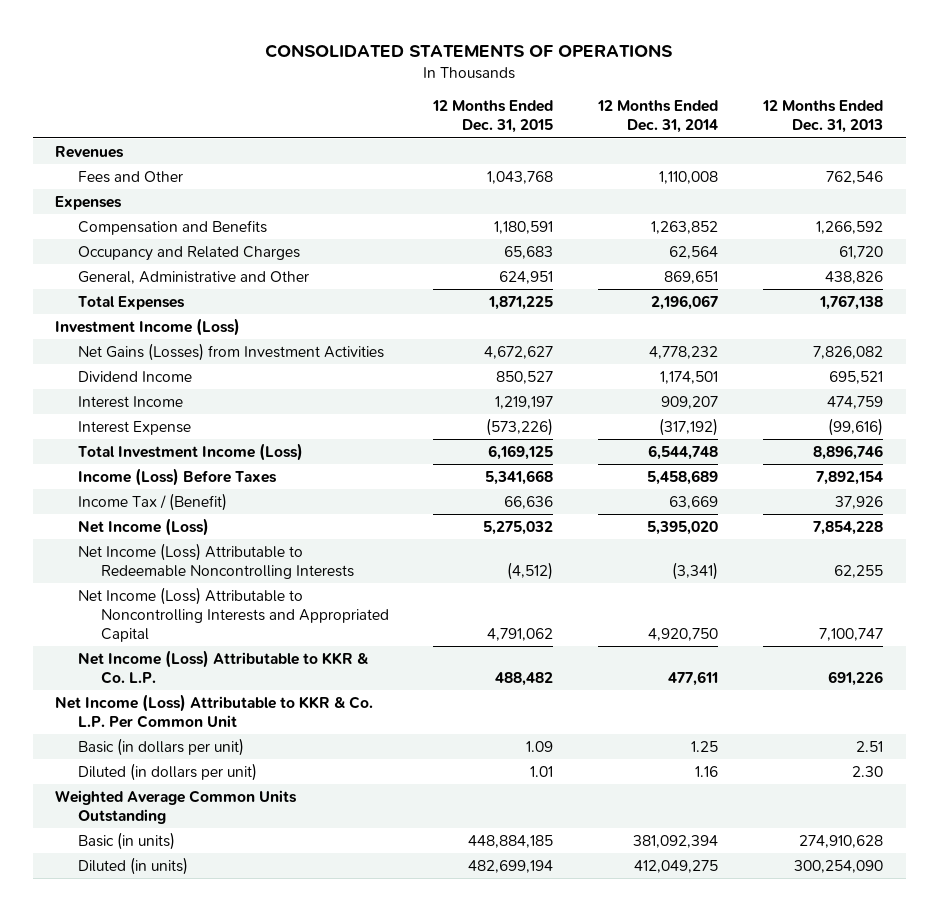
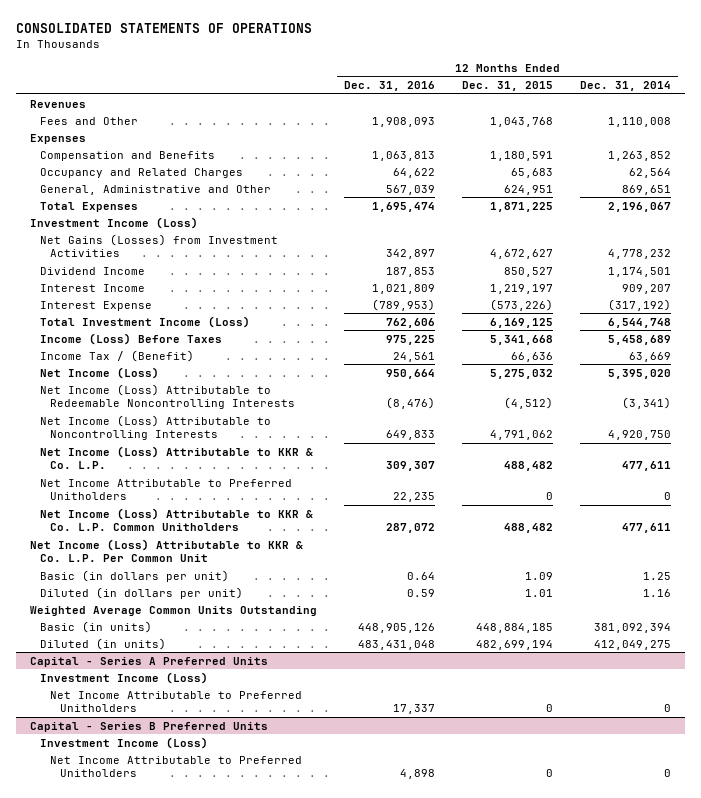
- | 12 Months Ended Dec. 31, 2015 | 12 Months Ended Dec. 31, 2014 | 12 Months Ended Dec. 31, 2013
+ | 12 Months Ended Dec. 31, 2016 | 12 Months Ended Dec. 31, 2015 | 12 Months Ended Dec. 31, 2014
- Net Income (Loss) Attributable to Noncontrolling Interests and Appropriated Capital | 4,791,062 | 4,920,750 | 7,100,747
+ Net Income (Loss) Attributable to Noncontrolling Interests | 649,833 | 4,791,062 | 4,920,750
+ Net Income Attributable to Preferred Unitholders | 22,235 | 0 | 0
+ Net Income (Loss) Attributable to KKR & Co. L.P. Common Unitholders | 287,072 | 488,482 | 477,611
+ Capital - Series A Preferred Units
+ Investment Income (Loss)
+ Net Income Attributable to Preferred Unitholders | 17,337 | 0 | 0
+ Capital - Series B Preferred Units
+ Investment Income (Loss)
+ Net Income Attributable to Preferred Unitholders | 4,898 | 0 | 0

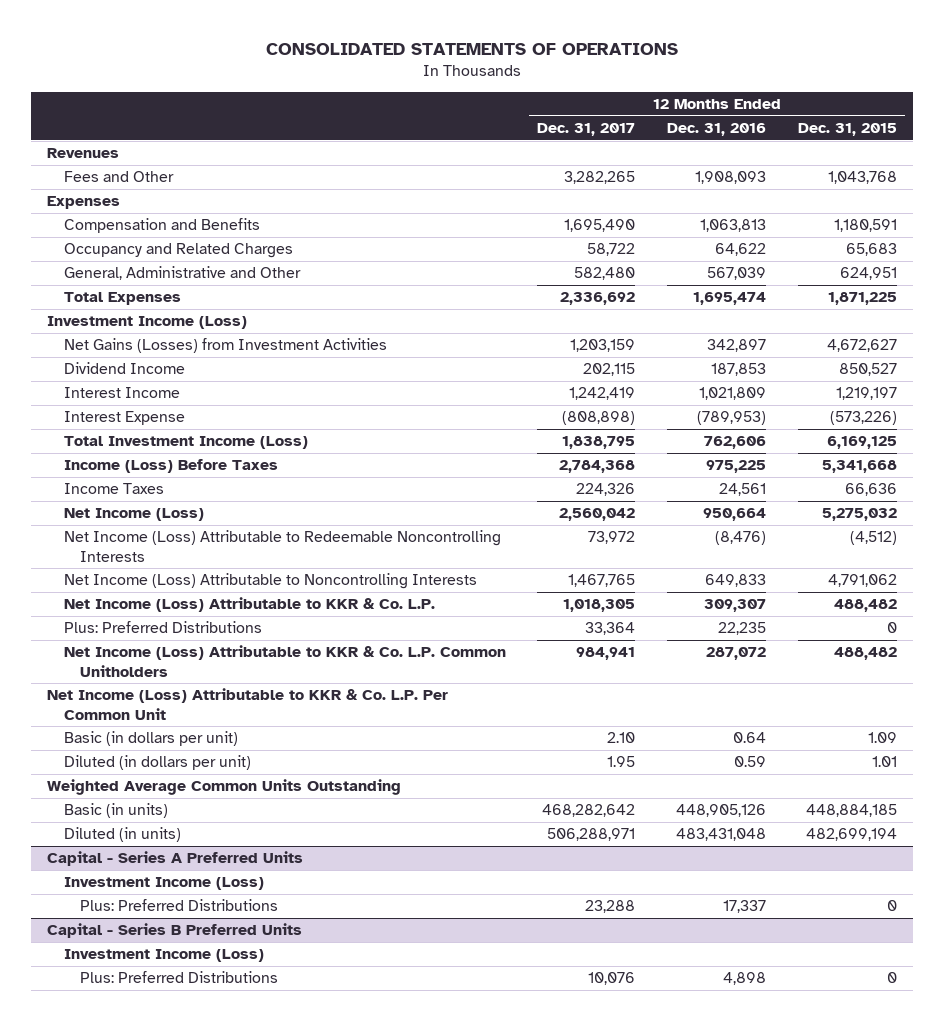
- | 12 Months Ended Dec. 31, 2016 | 12 Months Ended Dec. 31, 2015 | 12 Months Ended Dec. 31, 2014
+ | 12 Months Ended Dec. 31, 2017 | 12 Months Ended Dec. 31, 2016 | 12 Months Ended Dec. 31, 2015
- Income Tax / (Benefit) | 24,561 | 66,636 | 63,669
+ Income Taxes | 224,326 | 24,561 | 66,636
- Net Income Attributable to Preferred Unitholders | 22,235 | 0 | 0
+ Plus: Preferred Distributions | 33,364 | 22,235 | 0
@ Capital - Series A Preferred Units
- Net Income Attributable to Preferred Unitholders | 17,337 | 0 | 0
+ Plus: Preferred Distributions | 23,288 | 17,337 | 0
@ Capital - Series B Preferred Units
- Net Income Attributable to Preferred Unitholders | 4,898 | 0 | 0
+ Plus: Preferred Distributions | 10,076 | 4,898 | 0

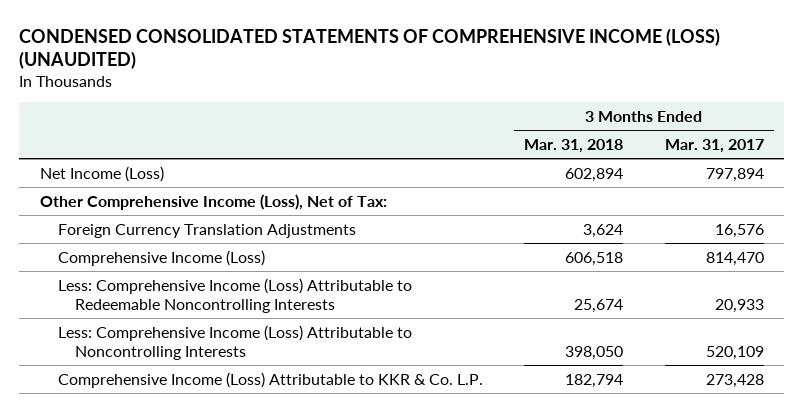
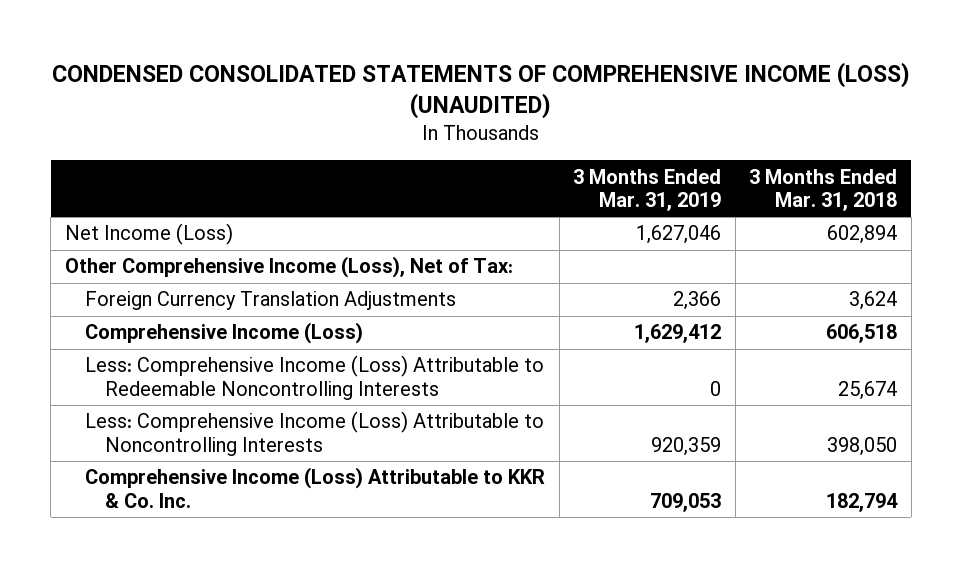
- | 3 Months Ended Mar. 31, 2018 | 3 Months Ended Mar. 31, 2017
+ | 3 Months Ended Mar. 31, 2019 | 3 Months Ended Mar. 31, 2018
- Comprehensive Income (Loss) Attributable to KKR & Co. L.P. | 182,794 | 273,428
+ Comprehensive Income (Loss) Attributable to KKR & Co. Inc. | 709,053 | 182,794

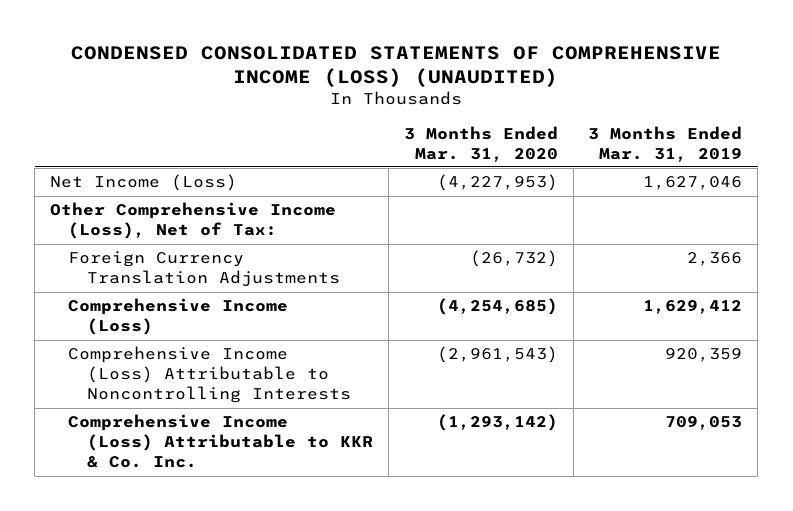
- | 3 Months Ended Mar. 31, 2019 | 3 Months Ended Mar. 31, 2018
+ | 3 Months Ended Mar. 31, 2020 | 3 Months Ended Mar. 31, 2019
- Less: Comprehensive Income (Loss) Attributable to Redeemable Noncontrolling Interests | 0 | 25,674
- Less: Comprehensive Income (Loss) Attributable to Noncontrolling Interests | 920,359 | 398,050
+ Comprehensive Income (Loss) Attributable to Noncontrolling Interests | (2,961,543) | 920,359

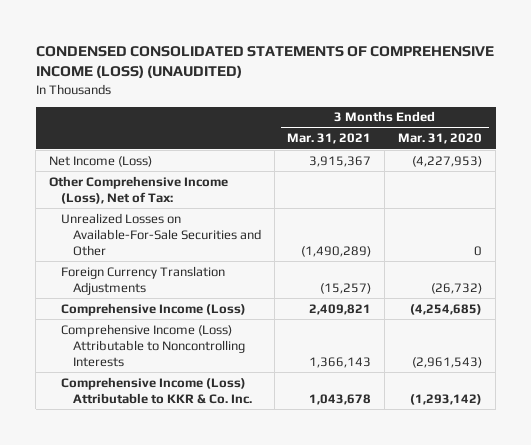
- | 3 Months Ended Mar. 31, 2020 | 3 Months Ended Mar. 31, 2019
+ | 3 Months Ended Mar. 31, 2021 | 3 Months Ended Mar. 31, 2020
+ Unrealized Losses on Available-For-Sale Securities and Other | (1,490,289) | 0

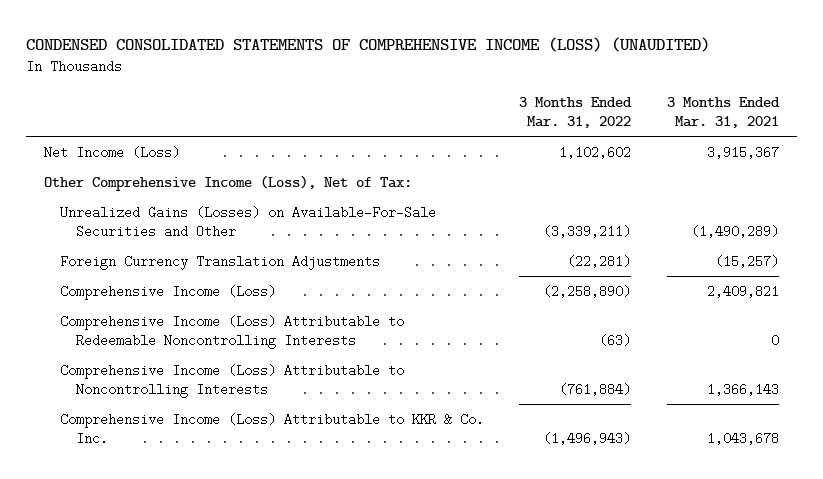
- | 3 Months Ended Mar. 31, 2021 | 3 Months Ended Mar. 31, 2020
+ | 3 Months Ended Mar. 31, 2022 | 3 Months Ended Mar. 31, 2021
- Unrealized Losses on Available-For-Sale Securities and Other | (1,490,289) | 0
+ Unrealized Gains (Losses) on Available-For-Sale Securities and Other | (3,339,211) | (1,490,289)
+ Comprehensive Income (Loss) Attributable to Redeemable Noncontrolling Interests | (63) | 0

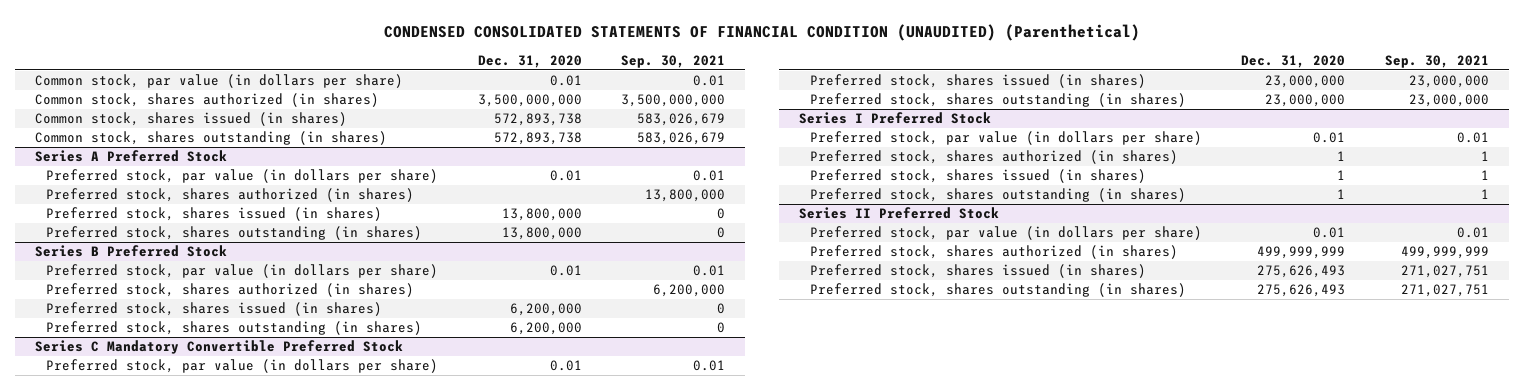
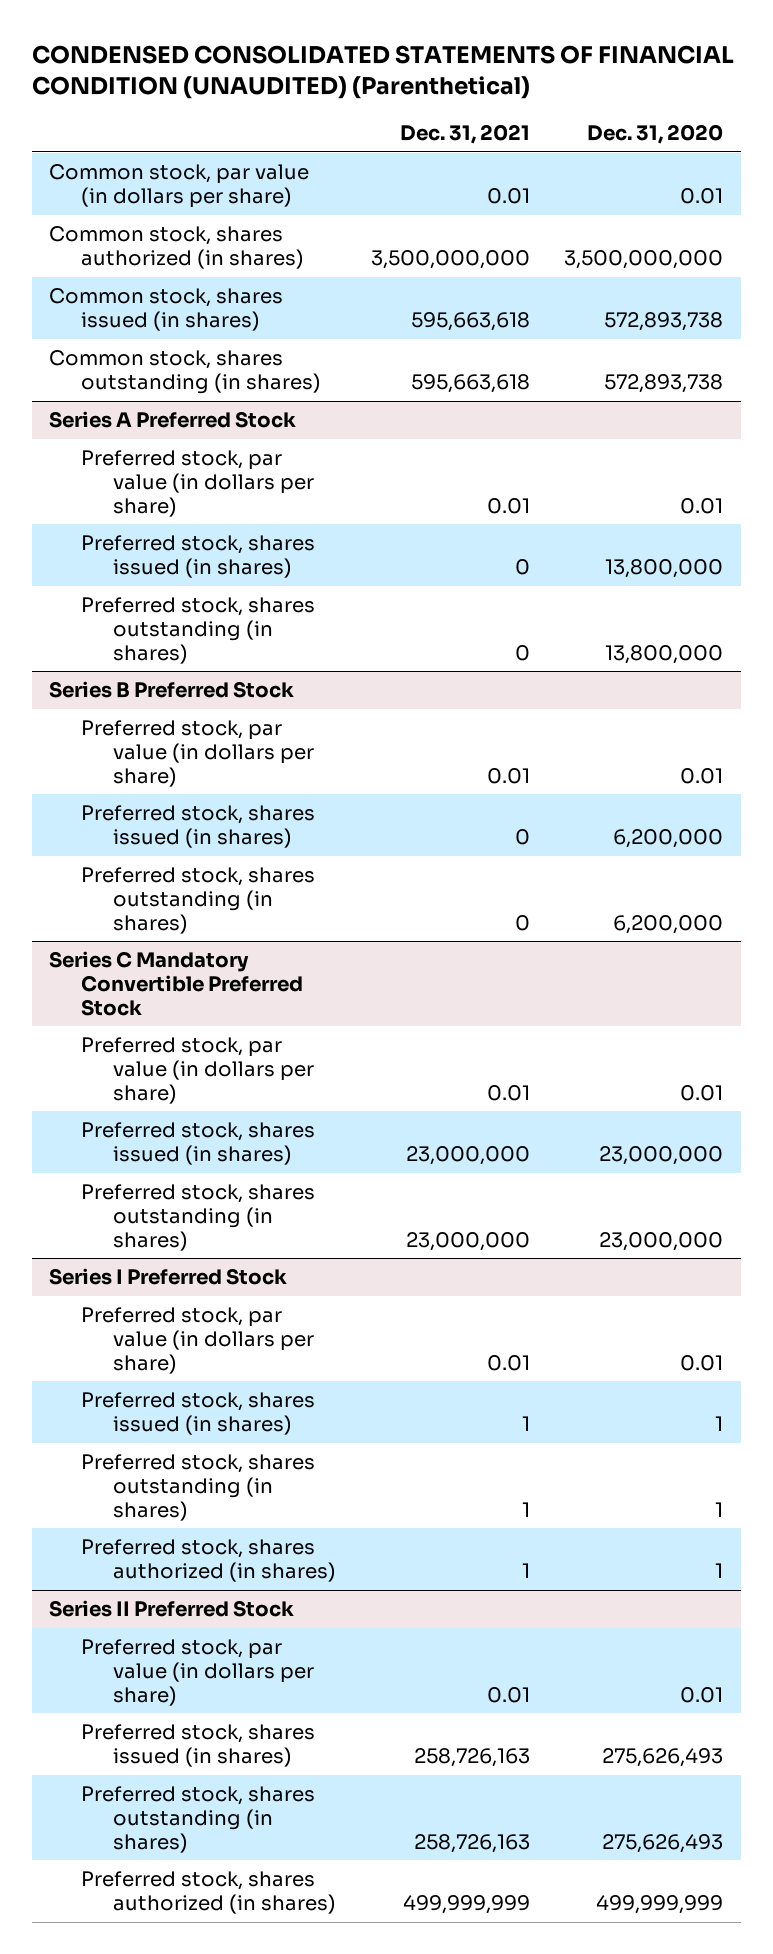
- | Dec. 31, 2020 | Sep. 30, 2021
+ | Dec. 31, 2021 | Dec. 31, 2020
@ Series A Preferred Stock
- Preferred stock, shares authorized (in shares) | | 13,800,000
@ Series B Preferred Stock
- Preferred stock, shares authorized (in shares) | | 6,200,000
@ Series I Preferred Stock
moved down: Preferred stock, shares authorized (in shares) | 1 | 1
@ Series II Preferred Stock
moved down: Preferred stock, shares authorized (in shares) | 499,999,999 | 499,999,999

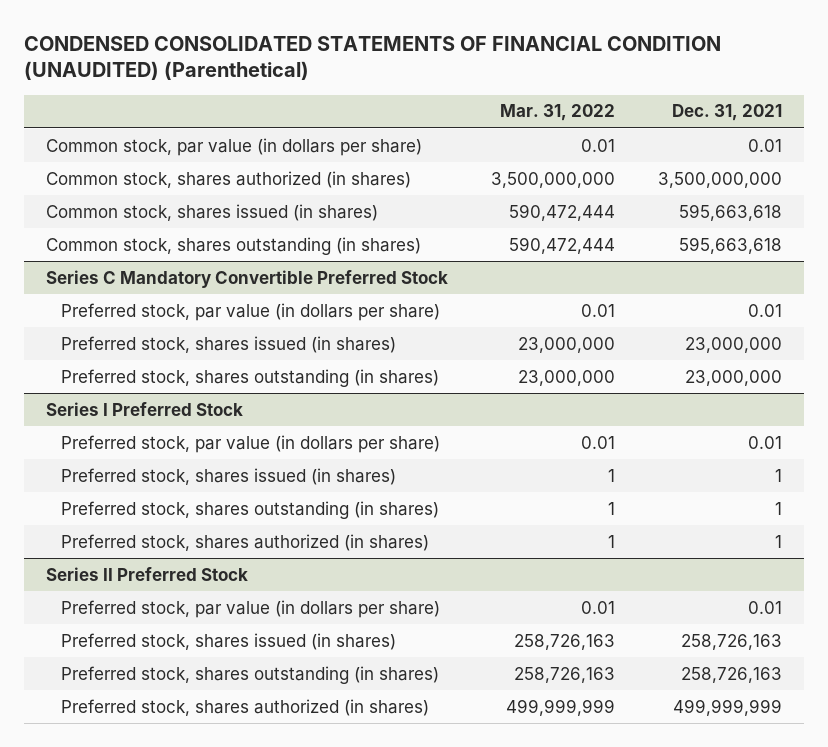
- | Dec. 31, 2021 | Dec. 31, 2020
+ | Mar. 31, 2022 | Dec. 31, 2021
- Series A Preferred Stock
- Preferred stock, par value (in dollars per share) | 0.01 | 0.01
- Preferred stock, shares issued (in shares) | 0 | 13,800,000
- Preferred stock, shares outstanding (in shares) | 0 | 13,800,000
- Series B Preferred Stock
- Preferred stock, par value (in dollars per share) | 0.01 | 0.01
- Preferred stock, shares issued (in shares) | 0 | 6,200,000
- Preferred stock, shares outstanding (in shares) | 0 | 6,200,000

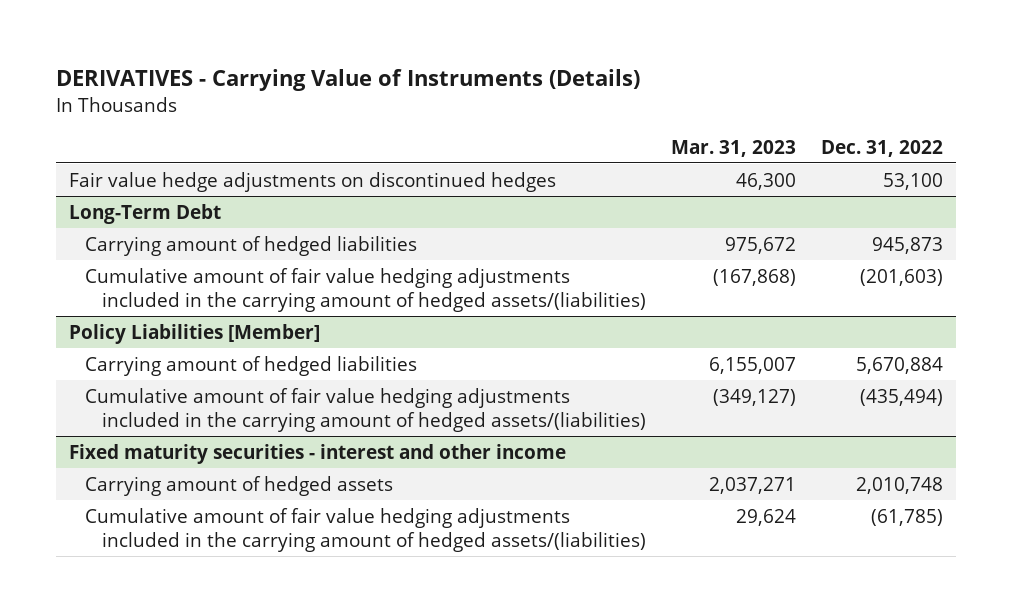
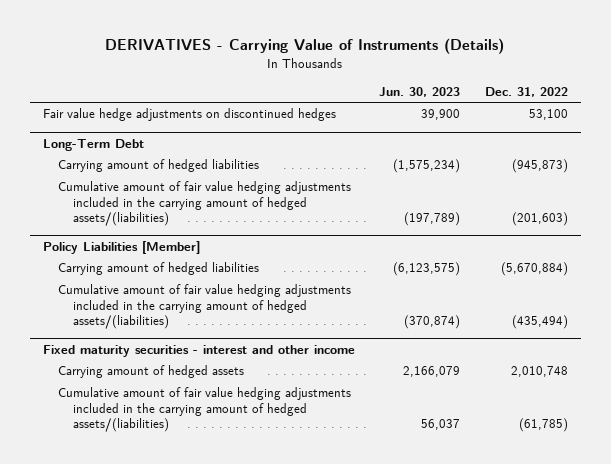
- | Mar. 31, 2023 | Dec. 31, 2022
+ | Jun. 30, 2023 | Dec. 31, 2022
@ Long-Term Debt
- Carrying amount of hedged liabilities | 975,672 | 945,873
+ Carrying amount of hedged liabilities | (1,575,234) | (945,873)
@ Policy Liabilities [Member]
- Carrying amount of hedged liabilities | 6,155,007 | 5,670,884
+ Carrying amount of hedged liabilities | (6,123,575) | (5,670,884)

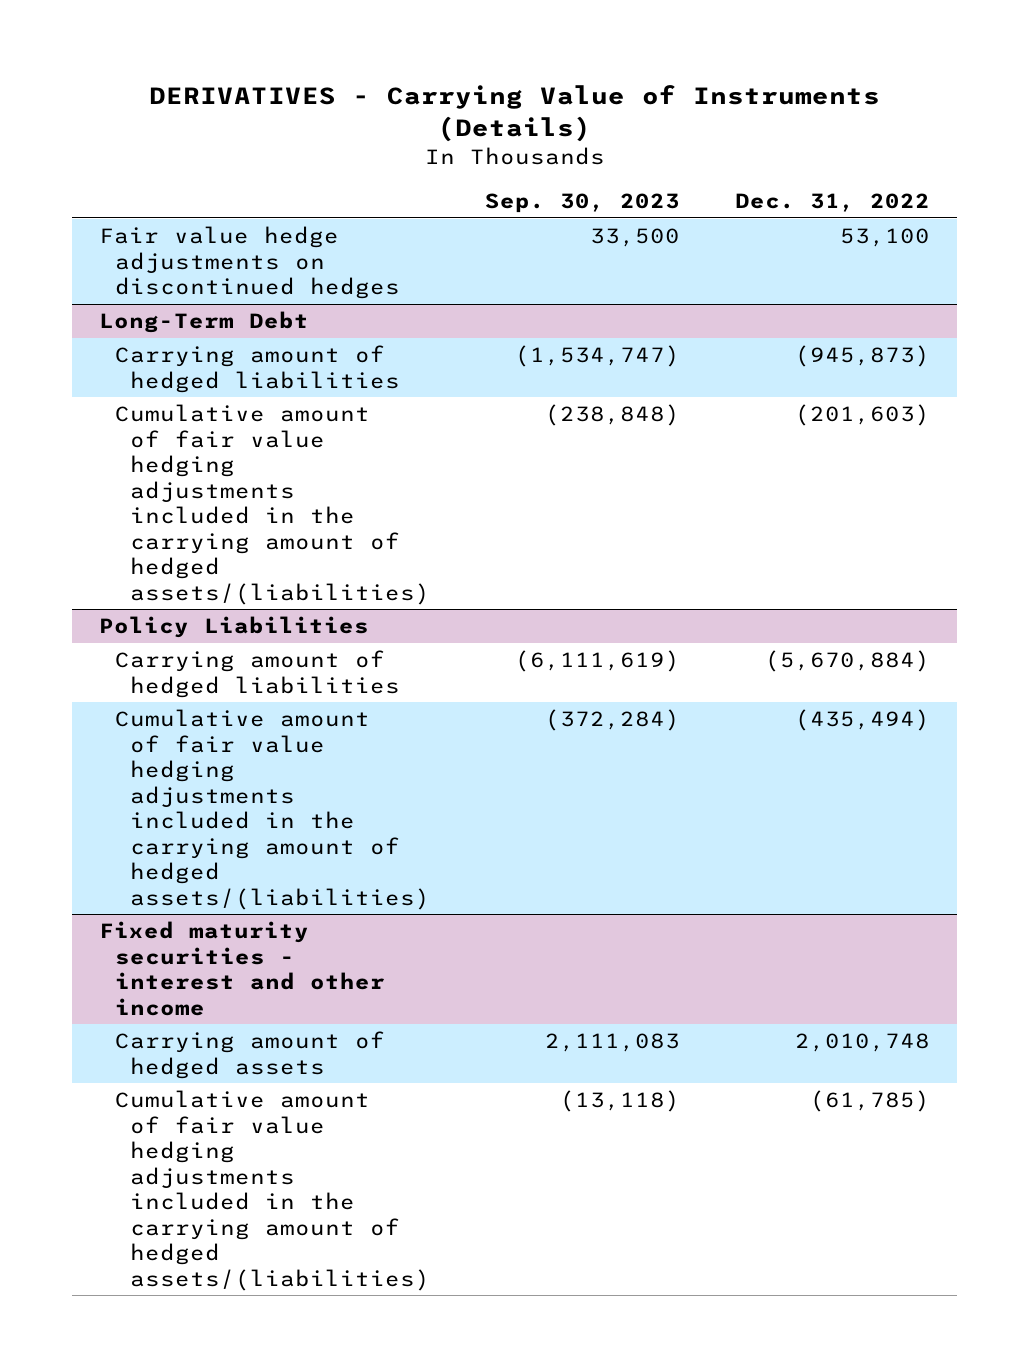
- | Jun. 30, 2023 | Dec. 31, 2022
+ | Sep. 30, 2023 | Dec. 31, 2022
- Policy Liabilities [Member]
+ Policy Liabilities

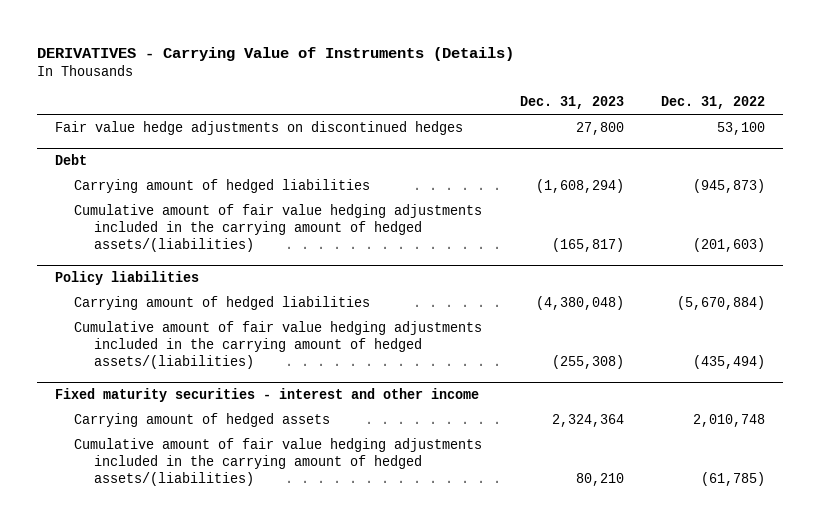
- | Sep. 30, 2023 | Dec. 31, 2022
+ | Dec. 31, 2023 | Dec. 31, 2022
- Long-Term Debt
+ Debt
- Policy Liabilities
+ Policy liabilities

